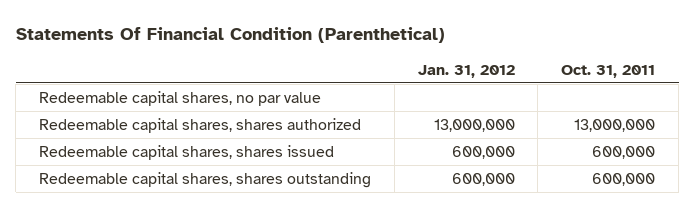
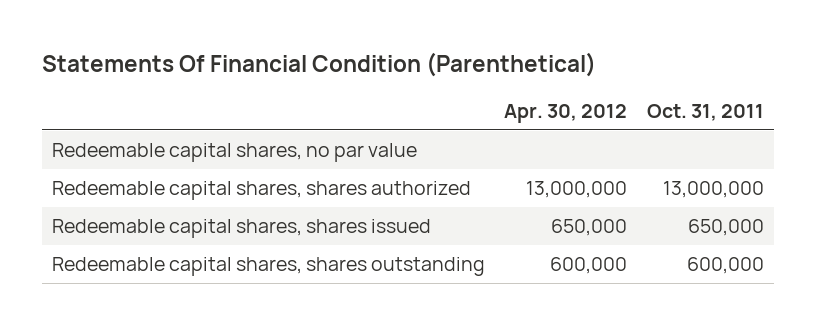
- | Jan. 31, 2012 | Oct. 31, 2011
+ | Apr. 30, 2012 | Oct. 31, 2011
- Redeemable capital shares, shares issued | 600,000 | 600,000
+ Redeemable capital shares, shares issued | 650,000 | 650,000

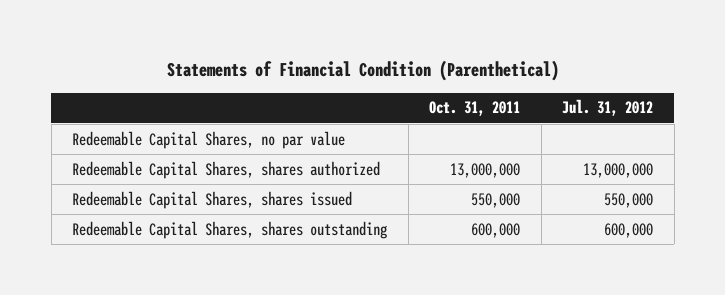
- Statements Of Financial Condition (Parenthetical)
+ Statements of Financial Condition (Parenthetical)
- | Apr. 30, 2012 | Oct. 31, 2011
+ | Oct. 31, 2011 | Jul. 31, 2012
- Redeemable capital shares, no par value
- Redeemable capital shares, shares authorized | 13,000,000 | 13,000,000
- Redeemable capital shares, shares issued | 650,000 | 650,000
- Redeemable capital shares, shares outstanding | 600,000 | 600,000
+ Redeemable Capital Shares, no par value
+ Redeemable Capital Shares, shares authorized | 13,000,000 | 13,000,000
+ Redeemable Capital Shares, shares issued | 550,000 | 550,000
+ Redeemable Capital Shares, shares outstanding | 600,000 | 600,000

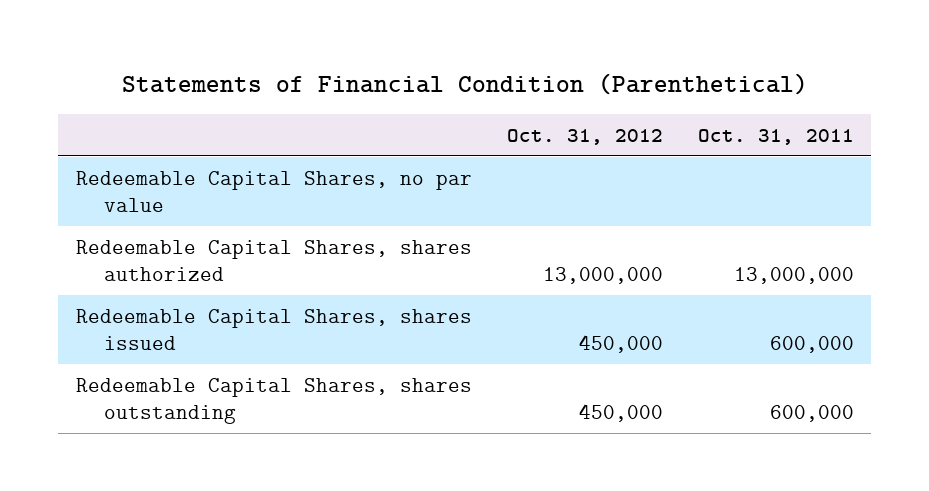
- | Oct. 31, 2011 | Jul. 31, 2012
+ | Oct. 31, 2012 | Oct. 31, 2011
- Redeemable Capital Shares, shares issued | 550,000 | 550,000
+ Redeemable Capital Shares, shares issued | 450,000 | 600,000

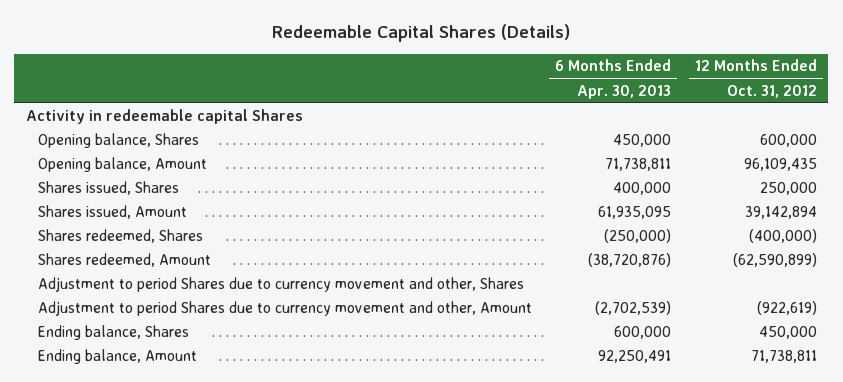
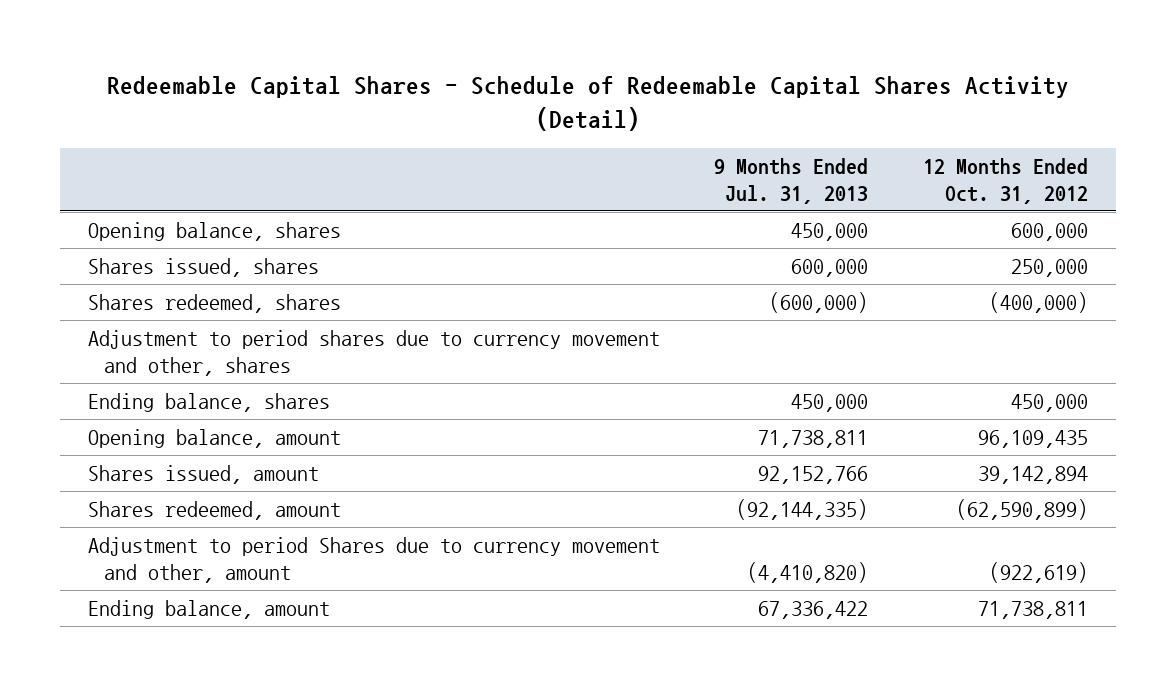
- Redeemable Capital Shares (Details)
+ Redeemable Capital Shares - Schedule of Redeemable Capital Shares Activity (Detail)
- | 6 Months Ended Apr. 30, 2013 | 12 Months Ended Oct. 31, 2012
+ | 9 Months Ended Jul. 31, 2013 | 12 Months Ended Oct. 31, 2012
- Activity in redeemable capital Shares
- Opening balance, Shares | 450,000 | 600,000
- Opening balance, Amount | 71,738,811 | 96,109,435
- Shares issued, Shares | 400,000 | 250,000
- Shares issued, Amount | 61,935,095 | 39,142,894
- Shares redeemed, Shares | (250,000) | (400,000)
- Shares redeemed, Amount | (38,720,876) | (62,590,899)
- Adjustment to period Shares due to currency movement and other, Shares
- Adjustment to period Shares due to currency movement and other, Amount | (2,702,539) | (922,619)
- Ending balance, Shares | 600,000 | 450,000
- Ending balance, Amount | 92,250,491 | 71,738,811
+ Opening balance, shares | 450,000 | 600,000
+ Shares issued, shares | 600,000 | 250,000
+ Shares redeemed, shares | (600,000) | (400,000)
+ Adjustment to period shares due to currency movement and other, shares
+ Ending balance, shares | 450,000 | 450,000
+ Opening balance, amount | 71,738,811 | 96,109,435
+ Shares issued, amount | 92,152,766 | 39,142,894
+ Shares redeemed, amount | (92,144,335) | (62,590,899)
+ Adjustment to period Shares due to currency movement and other, amount | (4,410,820) | (922,619)
+ Ending balance, amount | 67,336,422 | 71,738,811

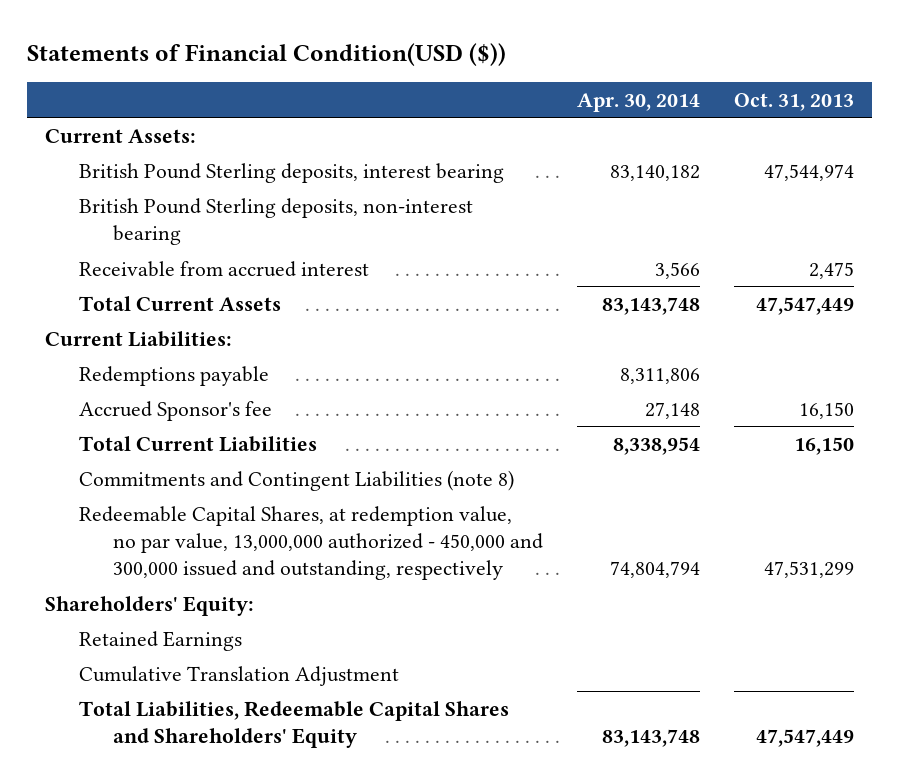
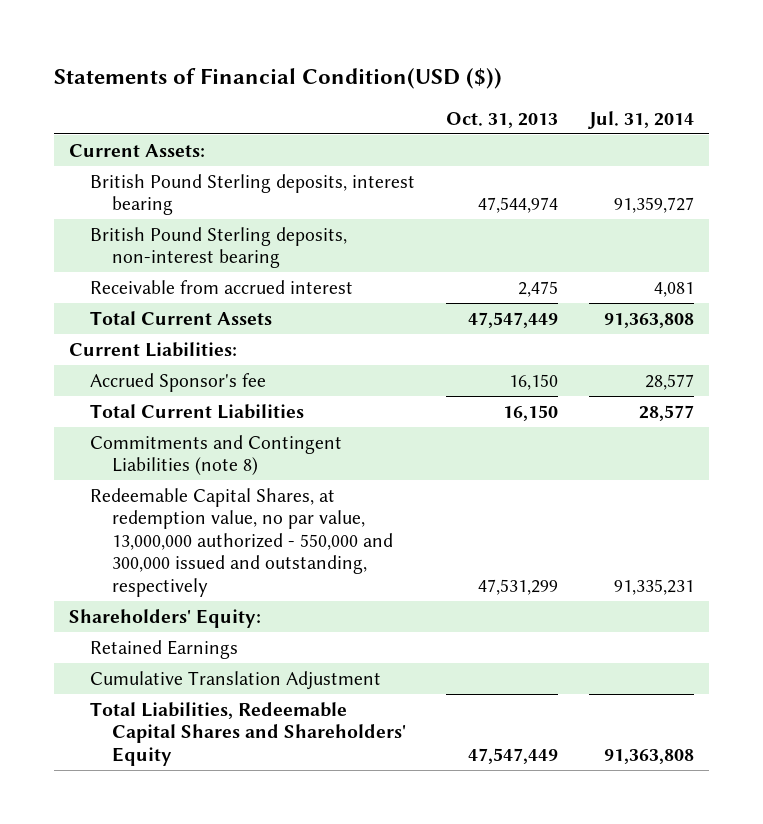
- | Apr. 30, 2014 | Oct. 31, 2013
+ | Oct. 31, 2013 | Jul. 31, 2014
- Redemptions payable | 8,311,806 |
- Redeemable Capital Shares, at redemption value, no par value, 13,000,000 authorized - 450,000 and 300,000 issued and outstanding, respectively | 74,804,794 | 47,531,299
+ Redeemable Capital Shares, at redemption value, no par value, 13,000,000 authorized - 550,000 and 300,000 issued and outstanding, respectively | 47,531,299 | 91,335,231

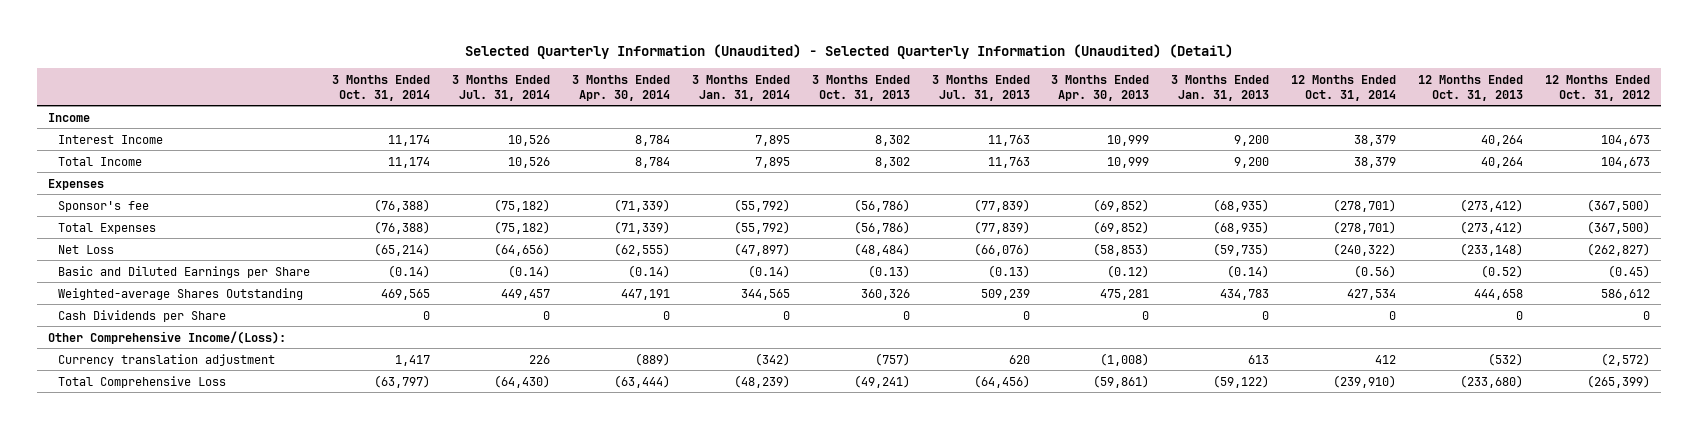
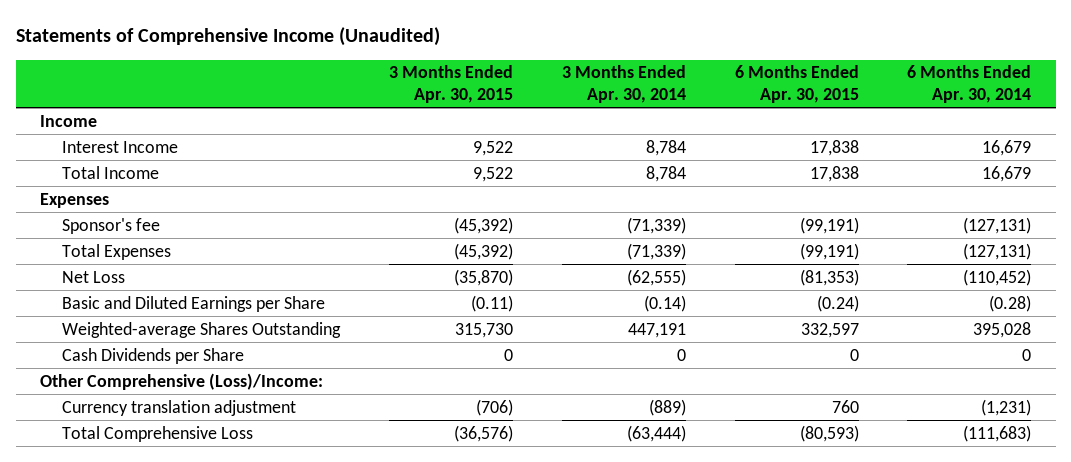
- Selected Quarterly Information (Unaudited) - Selected Quarterly Information (Unaudited) (Detail)
+ Statements of Comprehensive Income (Unaudited)
- | 3 Months Ended Oct. 31, 2014 | 3 Months Ended Jul. 31, 2014 | 3 Months Ended Apr. 30, 2014 | 3 Months Ended Jan. 31, 2014 | 3 Months Ended Oct. 31, 2013 | 3 Months Ended Jul. 31, 2013 | 3 Months Ended Apr. 30, 2013 | 3 Months Ended Jan. 31, 2013 | 12 Months Ended Oct. 31, 2014 | 12 Months Ended Oct. 31, 2013 | 12 Months Ended Oct. 31, 2012
+ | 3 Months Ended Apr. 30, 2015 | 3 Months Ended Apr. 30, 2014 | 6 Months Ended Apr. 30, 2015 | 6 Months Ended Apr. 30, 2014
- Other Comprehensive Income/(Loss):
+ Other Comprehensive (Loss)/Income:

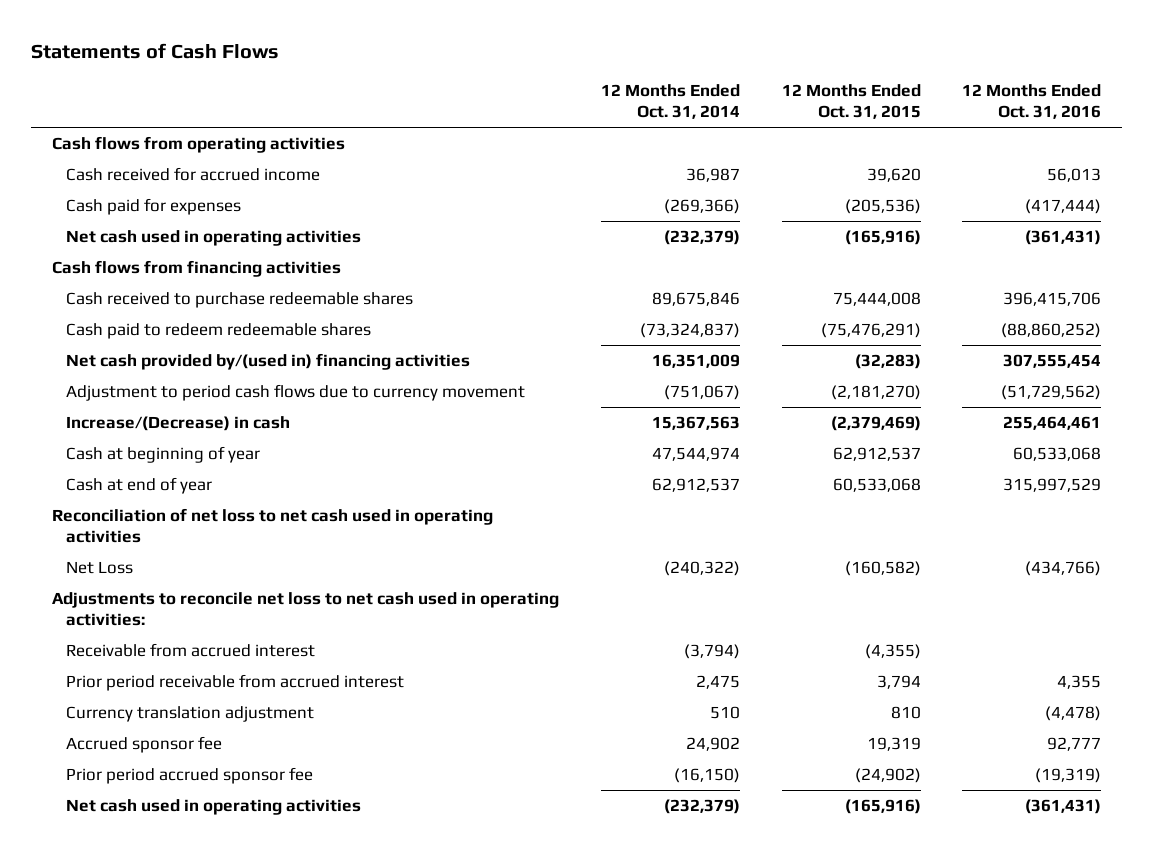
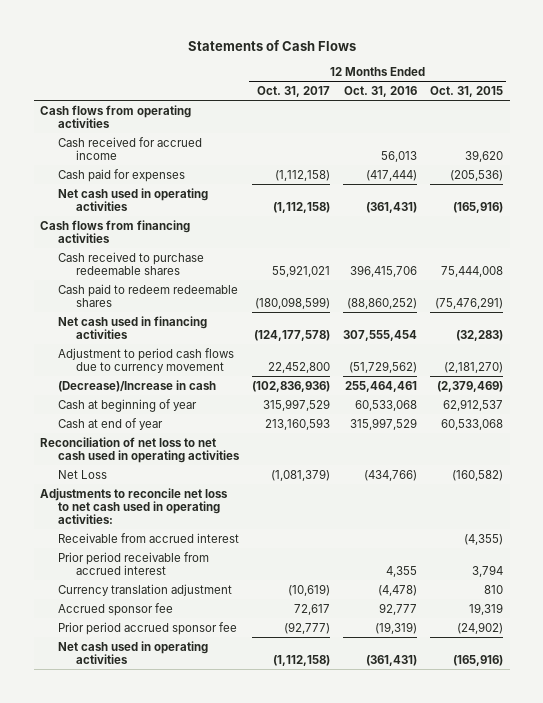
- | 12 Months Ended Oct. 31, 2014 | 12 Months Ended Oct. 31, 2015 | 12 Months Ended Oct. 31, 2016
+ | 12 Months Ended Oct. 31, 2017 | 12 Months Ended Oct. 31, 2016 | 12 Months Ended Oct. 31, 2015
- Net cash provided by/(used in) financing activities | 16,351,009 | (32,283) | 307,555,454
+ Net cash used in financing activities | (124,177,578) | 307,555,454 | (32,283)
- Increase/(Decrease) in cash | 15,367,563 | (2,379,469) | 255,464,461
+ (Decrease)/Increase in cash | (102,836,936) | 255,464,461 | (2,379,469)

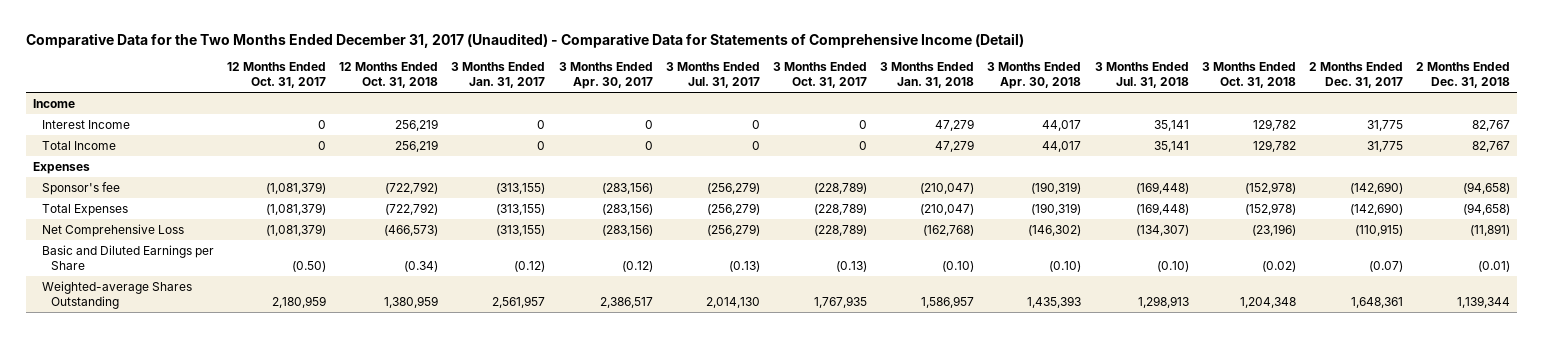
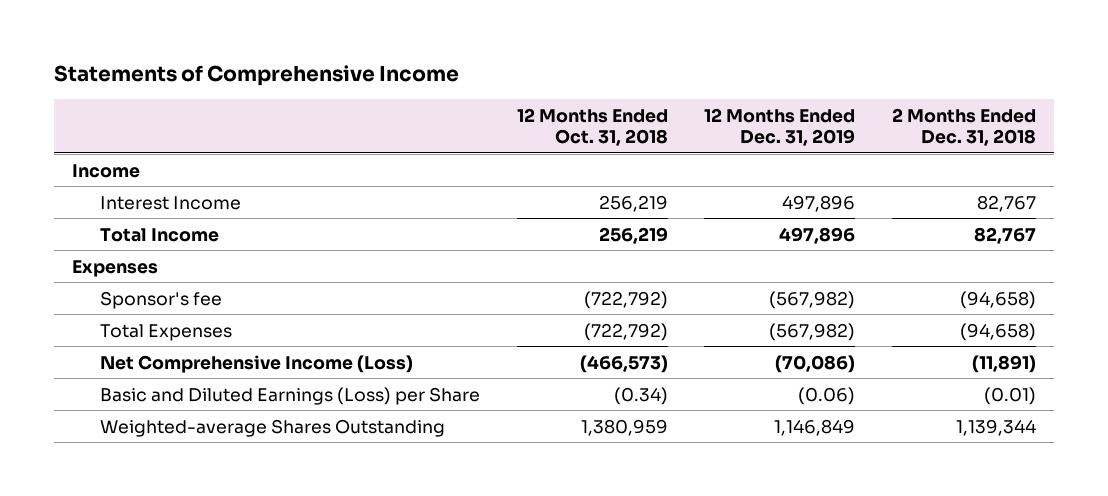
- Comparative Data for the Two Months Ended December 31, 2017 (Unaudited) - Comparative Data for Statements of Comprehensive Income (Detail)
+ Statements of Comprehensive Income
- | 12 Months Ended Oct. 31, 2017 | 12 Months Ended Oct. 31, 2018 | 3 Months Ended Jan. 31, 2017 | 3 Months Ended Apr. 30, 2017 | 3 Months Ended Jul. 31, 2017 | 3 Months Ended Oct. 31, 2017 | 3 Months Ended Jan. 31, 2018 | 3 Months Ended Apr. 30, 2018 | 3 Months Ended Jul. 31, 2018 | 3 Months Ended Oct. 31, 2018 | 2 Months Ended Dec. 31, 2017 | 2 Months Ended Dec. 31, 2018
+ | 12 Months Ended Oct. 31, 2018 | 12 Months Ended Dec. 31, 2019 | 2 Months Ended Dec. 31, 2018
- Net Comprehensive Loss | (1,081,379) | (466,573) | (313,155) | (283,156) | (256,279) | (228,789) | (162,768) | (146,302) | (134,307) | (23,196) | (110,915) | (11,891)
- Basic and Diluted Earnings per Share | (0.50) | (0.34) | (0.12) | (0.12) | (0.13) | (0.13) | (0.10) | (0.10) | (0.10) | (0.02) | (0.07) | (0.01)
+ Net Comprehensive Income (Loss) | (466,573) | (70,086) | (11,891)
+ Basic and Diluted Earnings (Loss) per Share | (0.34) | (0.06) | (0.01)

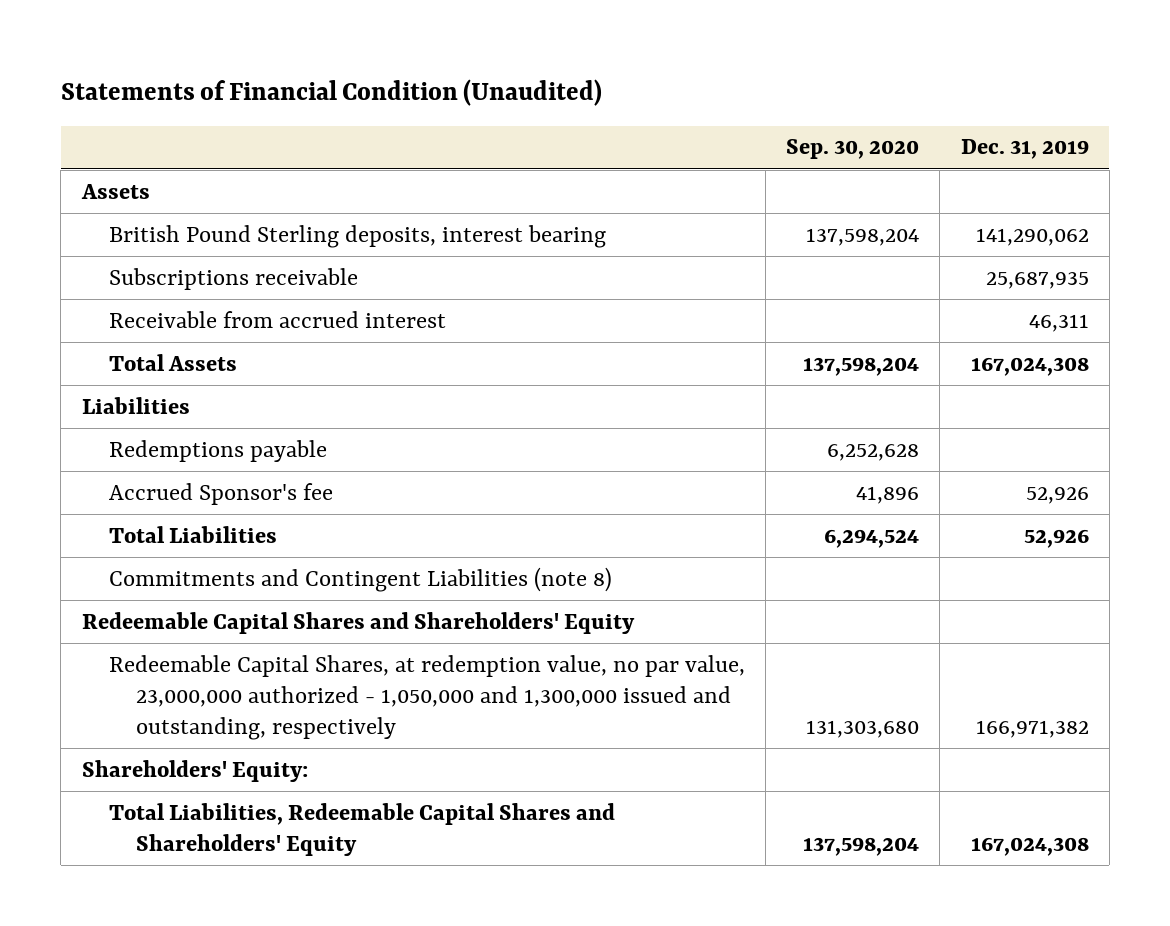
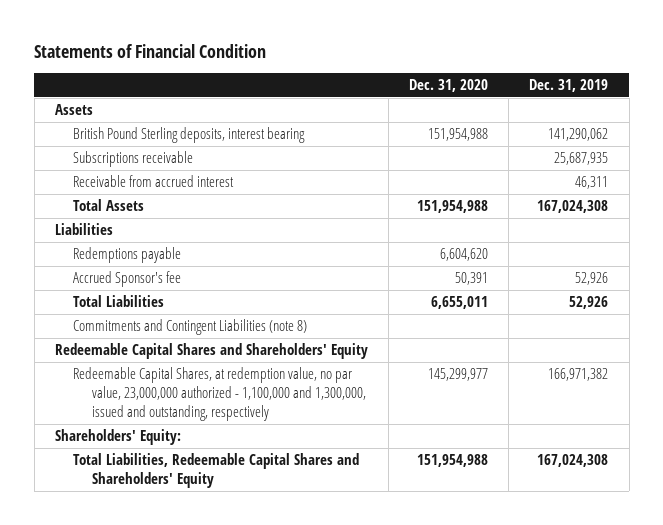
- Statements of Financial Condition (Unaudited)
+ Statements of Financial Condition
- | Sep. 30, 2020 | Dec. 31, 2019
+ | Dec. 31, 2020 | Dec. 31, 2019
- Redeemable Capital Shares, at redemption value, no par value, 23,000,000 authorized - 1,050,000 and 1,300,000 issued and outstanding, respectively | 131,303,680 | 166,971,382
+ Redeemable Capital Shares, at redemption value, no par value, 23,000,000 authorized - 1,100,000 and 1,300,000, issued and outstanding, respectively | 145,299,977 | 166,971,382

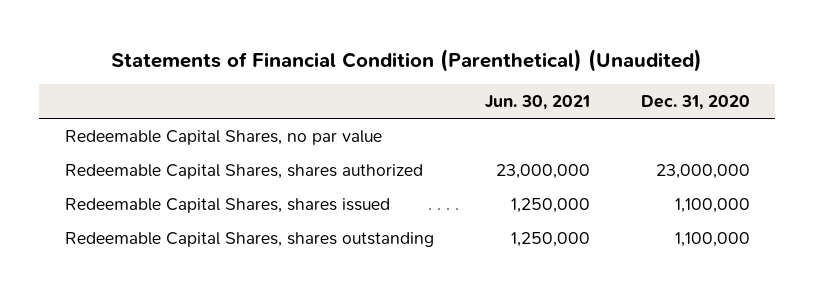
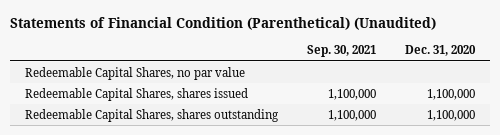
- | Jun. 30, 2021 | Dec. 31, 2020
+ | Sep. 30, 2021 | Dec. 31, 2020
- Redeemable Capital Shares, shares authorized | 23,000,000 | 23,000,000

